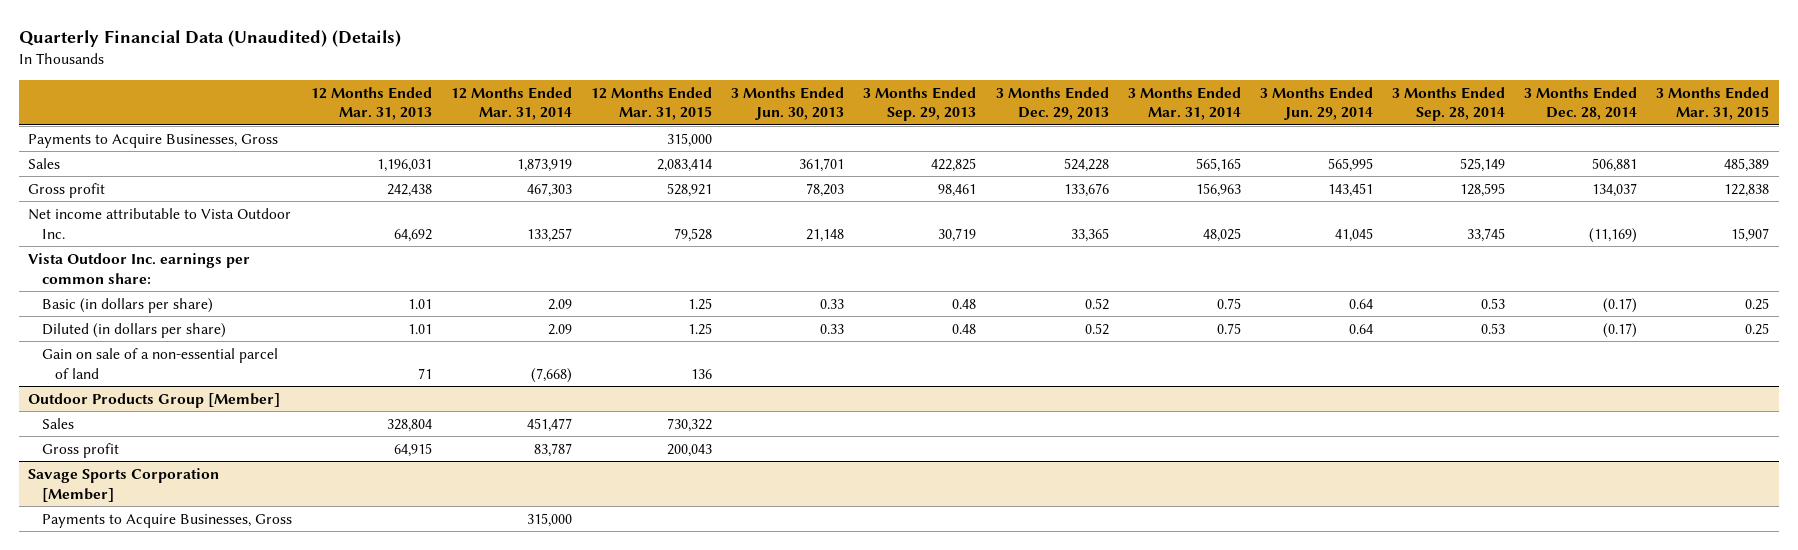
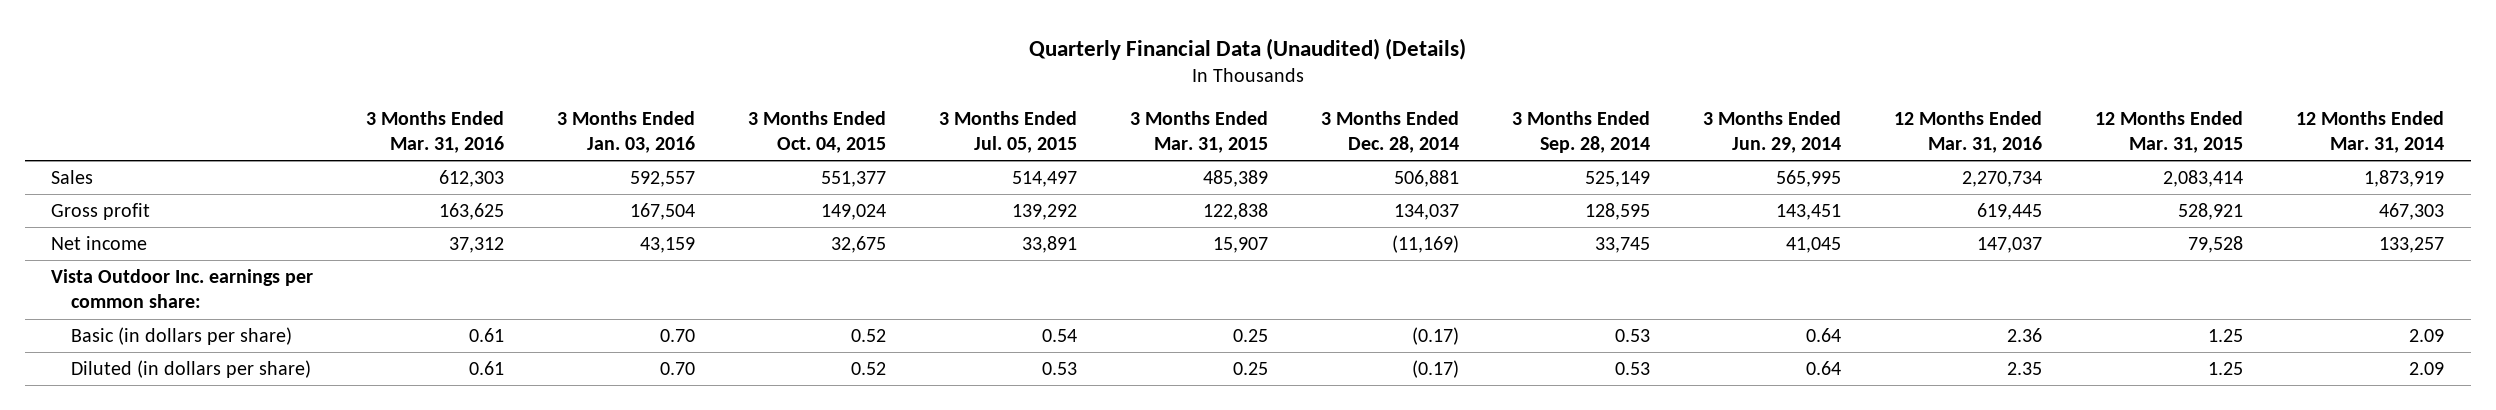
- | 12 Months Ended Mar. 31, 2013 | 12 Months Ended Mar. 31, 2014 | 12 Months Ended Mar. 31, 2015 | 3 Months Ended Jun. 30, 2013 | 3 Months Ended Sep. 29, 2013 | 3 Months Ended Dec. 29, 2013 | 3 Months Ended Mar. 31, 2014 | 3 Months Ended Jun. 29, 2014 | 3 Months Ended Sep. 28, 2014 | 3 Months Ended Dec. 28, 2014 | 3 Months Ended Mar. 31, 2015
+ | 3 Months Ended Mar. 31, 2016 | 3 Months Ended Jan. 03, 2016 | 3 Months Ended Oct. 04, 2015 | 3 Months Ended Jul. 05, 2015 | 3 Months Ended Mar. 31, 2015 | 3 Months Ended Dec. 28, 2014 | 3 Months Ended Sep. 28, 2014 | 3 Months Ended Jun. 29, 2014 | 12 Months Ended Mar. 31, 2016 | 12 Months Ended Mar. 31, 2015 | 12 Months Ended Mar. 31, 2014
- Payments to Acquire Businesses, Gross | | | 315,000 | | | | | | | |
- Net income attributable to Vista Outdoor Inc. | 64,692 | 133,257 | 79,528 | 21,148 | 30,719 | 33,365 | 48,025 | 41,045 | 33,745 | (11,169) | 15,907
+ Net income | 37,312 | 43,159 | 32,675 | 33,891 | 15,907 | (11,169) | 33,745 | 41,045 | 147,037 | 79,528 | 133,257
- Gain on sale of a non-essential parcel of land | 71 | (7,668) | 136 | | | | | | | |
- Outdoor Products Group [Member]
- Sales | 328,804 | 451,477 | 730,322 | | | | | | | |
- Gross profit | 64,915 | 83,787 | 200,043 | | | | | | | |
- Savage Sports Corporation [Member]
- Payments to Acquire Businesses, Gross | | 315,000 | | | | | | | | |

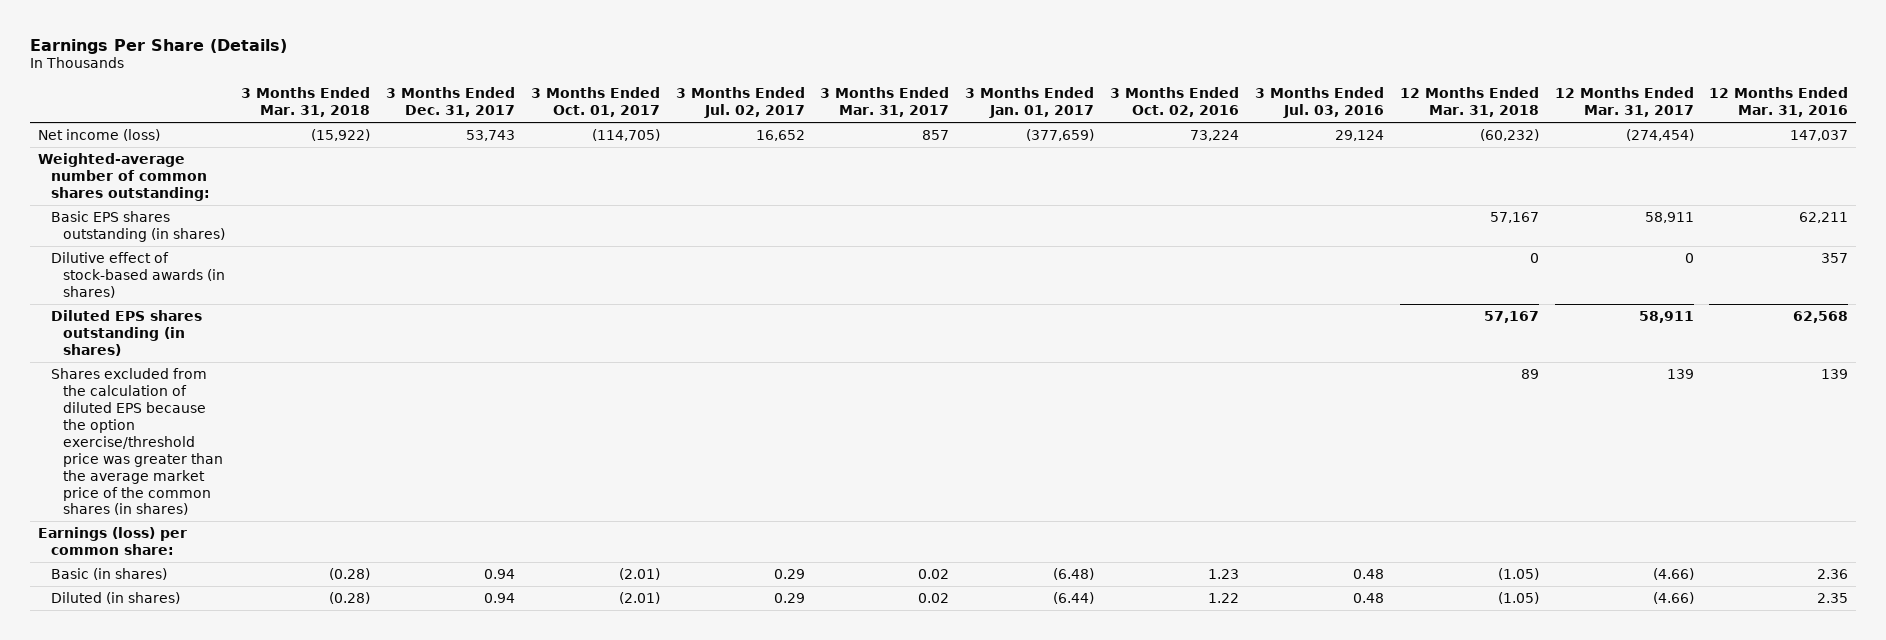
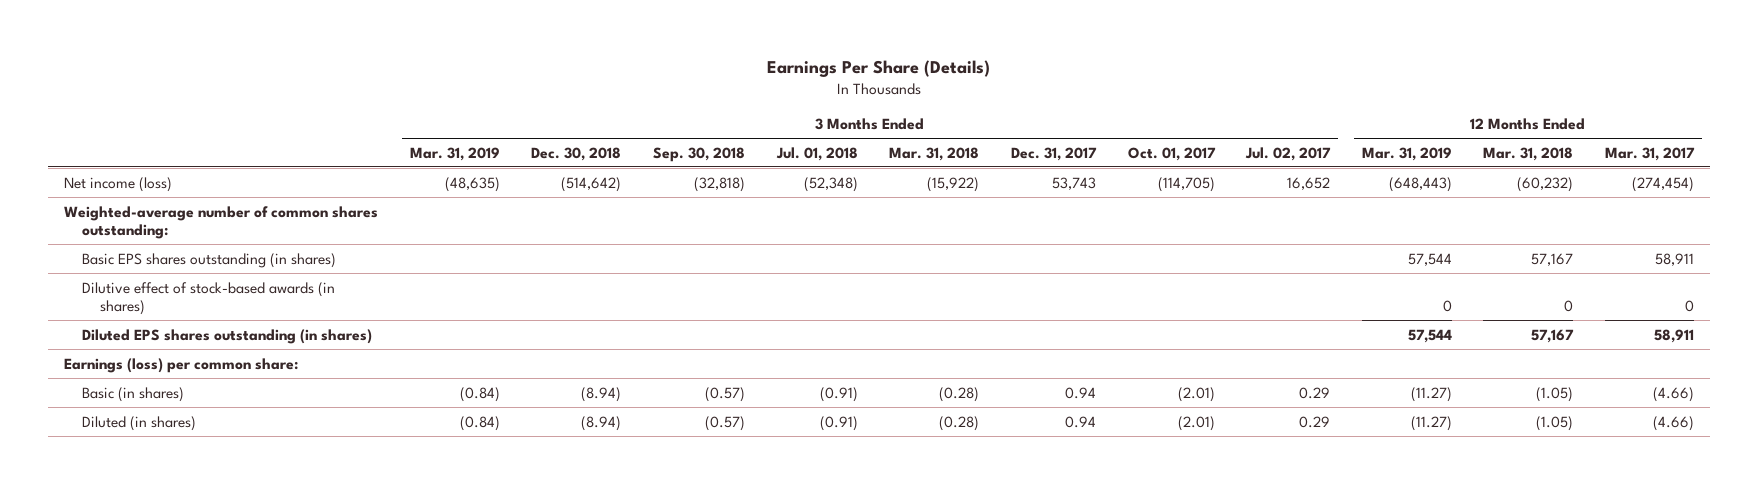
- | 3 Months Ended Mar. 31, 2018 | 3 Months Ended Dec. 31, 2017 | 3 Months Ended Oct. 01, 2017 | 3 Months Ended Jul. 02, 2017 | 3 Months Ended Mar. 31, 2017 | 3 Months Ended Jan. 01, 2017 | 3 Months Ended Oct. 02, 2016 | 3 Months Ended Jul. 03, 2016 | 12 Months Ended Mar. 31, 2018 | 12 Months Ended Mar. 31, 2017 | 12 Months Ended Mar. 31, 2016
+ | 3 Months Ended Mar. 31, 2019 | 3 Months Ended Dec. 30, 2018 | 3 Months Ended Sep. 30, 2018 | 3 Months Ended Jul. 01, 2018 | 3 Months Ended Mar. 31, 2018 | 3 Months Ended Dec. 31, 2017 | 3 Months Ended Oct. 01, 2017 | 3 Months Ended Jul. 02, 2017 | 12 Months Ended Mar. 31, 2019 | 12 Months Ended Mar. 31, 2018 | 12 Months Ended Mar. 31, 2017
- Shares excluded from the calculation of diluted EPS because the option exercise/threshold price was greater than the average market price of the common shares (in shares) | | | | | | | | | 89 | 139 | 139

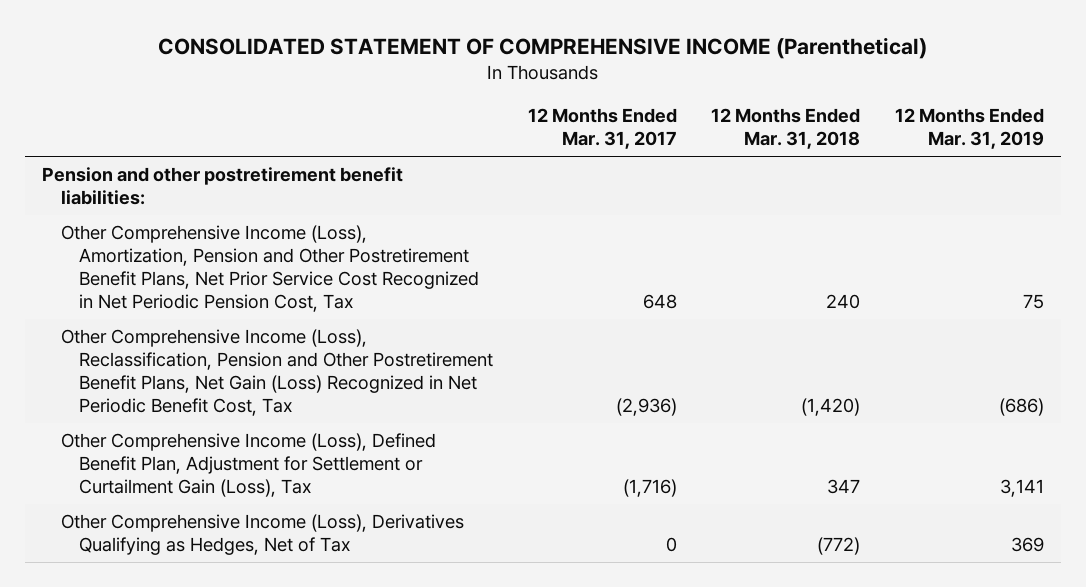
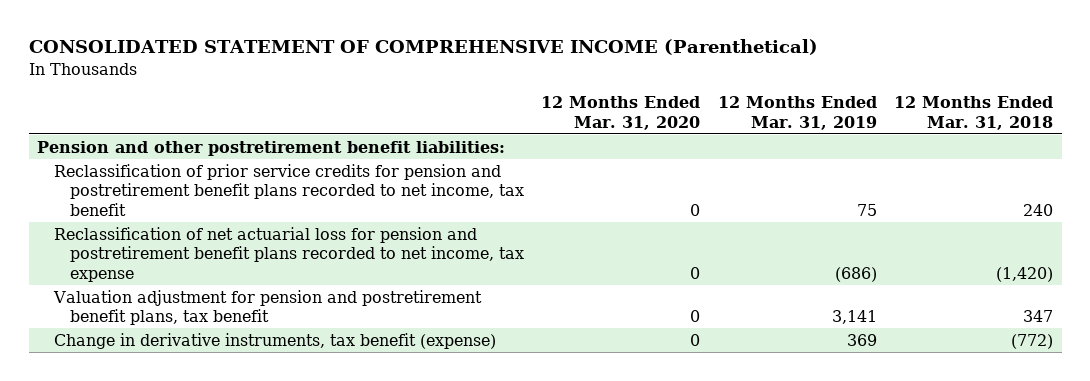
- | 12 Months Ended Mar. 31, 2017 | 12 Months Ended Mar. 31, 2018 | 12 Months Ended Mar. 31, 2019
+ | 12 Months Ended Mar. 31, 2020 | 12 Months Ended Mar. 31, 2019 | 12 Months Ended Mar. 31, 2018
- Other Comprehensive Income (Loss), Amortization, Pension and Other Postretirement Benefit Plans, Net Prior Service Cost Recognized in Net Periodic Pension Cost, Tax | 648 | 240 | 75
- Other Comprehensive Income (Loss), Reclassification, Pension and Other Postretirement Benefit Plans, Net Gain (Loss) Recognized in Net Periodic Benefit Cost, Tax | (2,936) | (1,420) | (686)
- Other Comprehensive Income (Loss), Defined Benefit Plan, Adjustment for Settlement or Curtailment Gain (Loss), Tax | (1,716) | 347 | 3,141
- Other Comprehensive Income (Loss), Derivatives Qualifying as Hedges, Net of Tax | 0 | (772) | 369
+ Reclassification of prior service credits for pension and postretirement benefit plans recorded to net income, tax benefit | 0 | 75 | 240
+ Reclassification of net actuarial loss for pension and postretirement benefit plans recorded to net income, tax expense | 0 | (686) | (1,420)
+ Valuation adjustment for pension and postretirement benefit plans, tax benefit | 0 | 3,141 | 347
+ Change in derivative instruments, tax benefit (expense) | 0 | 369 | (772)

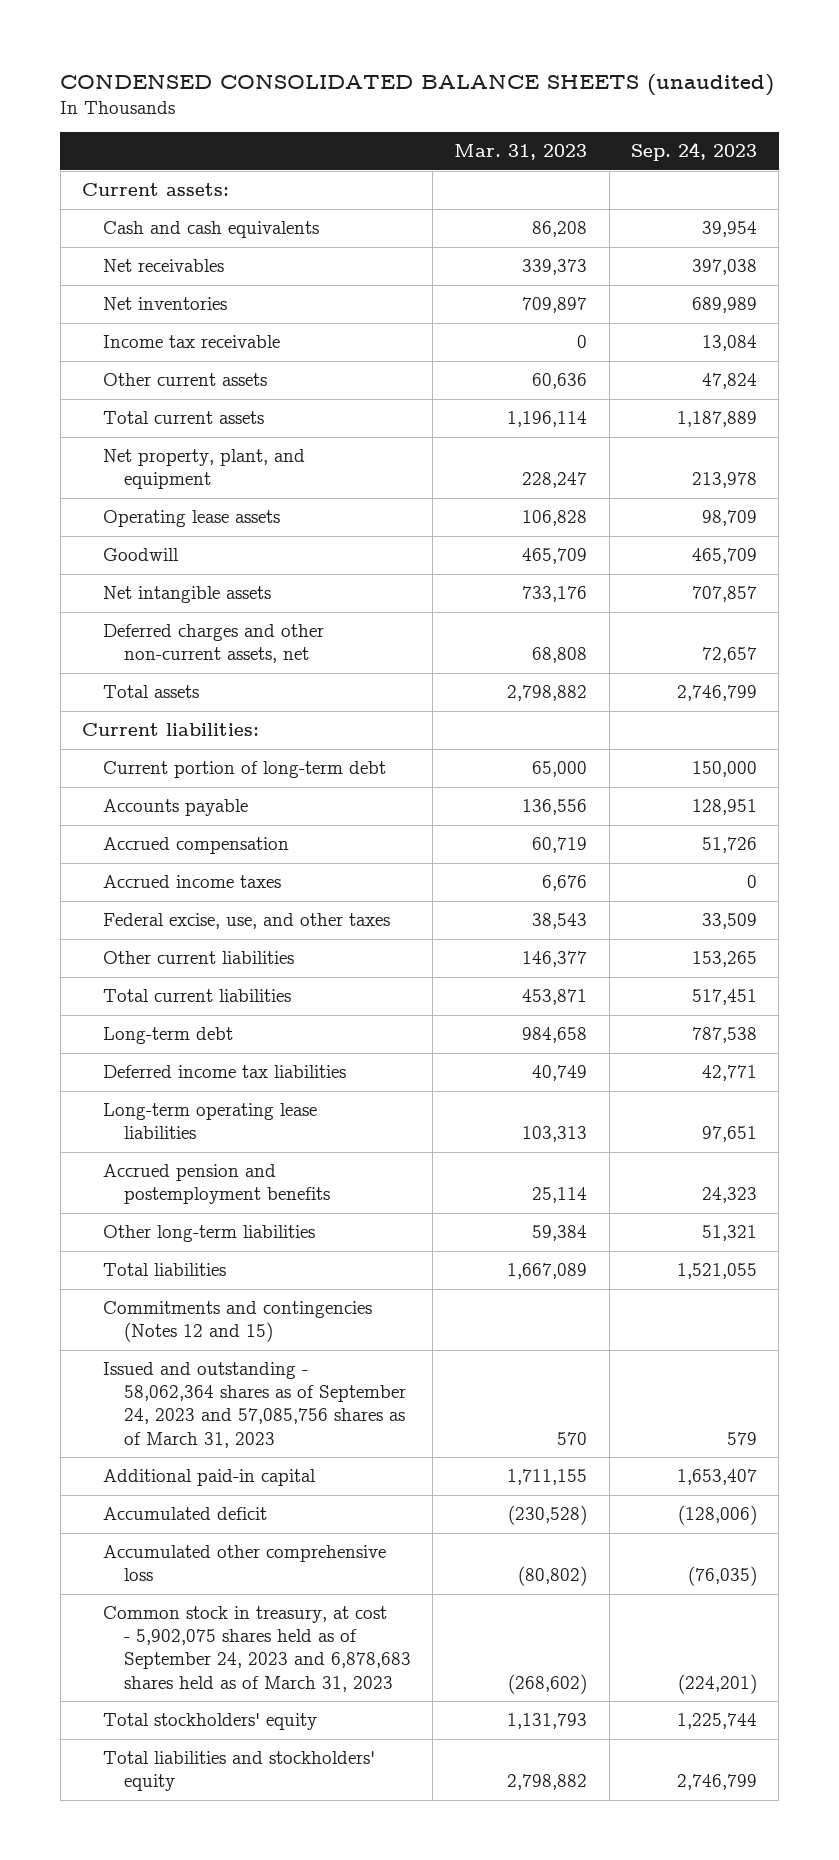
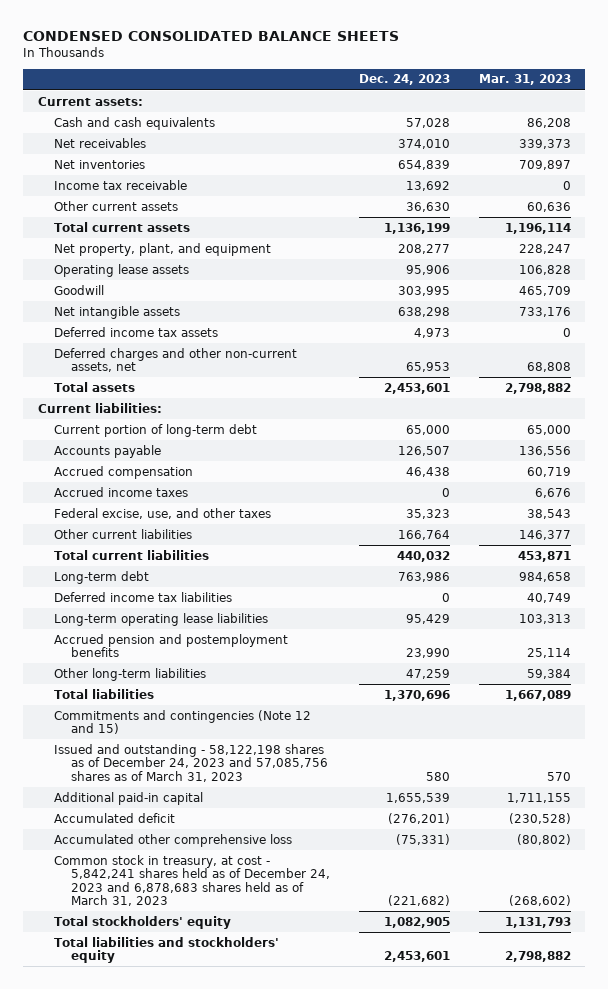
- CONDENSED CONSOLIDATED BALANCE SHEETS (unaudited)
+ CONDENSED CONSOLIDATED BALANCE SHEETS
- | Mar. 31, 2023 | Sep. 24, 2023
+ | Dec. 24, 2023 | Mar. 31, 2023
+ Deferred income tax assets | 4,973 | 0
- Commitments and contingencies (Notes 12 and 15)
- Issued and outstanding - 58,062,364 shares as of September 24, 2023 and 57,085,756 shares as of March 31, 2023 | 570 | 579
+ Commitments and contingencies (Note 12 and 15)
+ Issued and outstanding - 58,122,198 shares as of December 24, 2023 and 57,085,756 shares as of March 31, 2023 | 580 | 570
- Common stock in treasury, at cost - 5,902,075 shares held as of September 24, 2023 and 6,878,683 shares held as of March 31, 2023 | (268,602) | (224,201)
+ Common stock in treasury, at cost - 5,842,241 shares held as of December 24, 2023 and 6,878,683 shares held as of March 31, 2023 | (221,682) | (268,602)

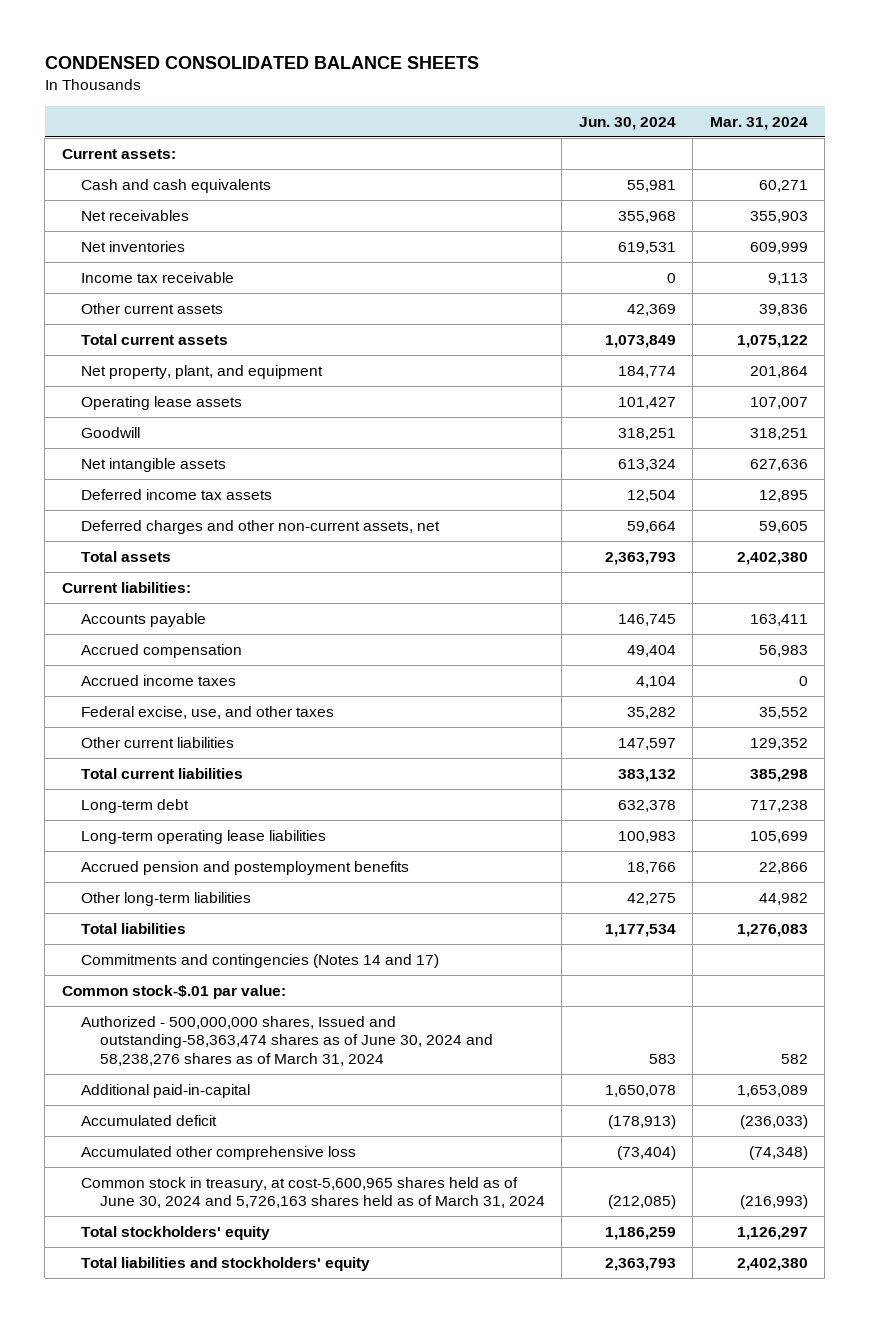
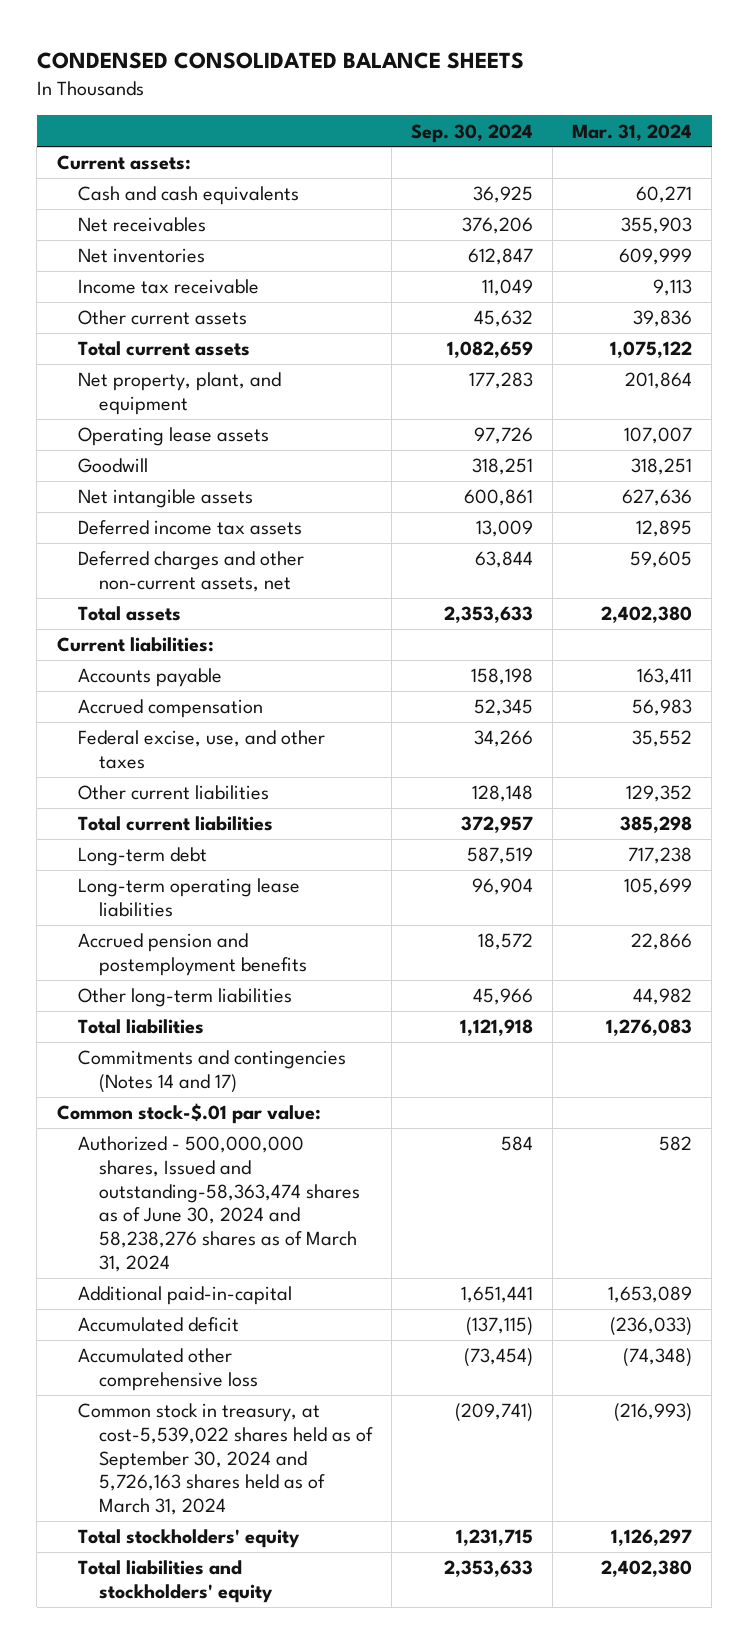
- | Jun. 30, 2024 | Mar. 31, 2024
+ | Sep. 30, 2024 | Mar. 31, 2024
- Accrued income taxes | 4,104 | 0
- Common stock in treasury, at cost-5,600,965 shares held as of June 30, 2024 and 5,726,163 shares held as of March 31, 2024 | (212,085) | (216,993)
+ Common stock in treasury, at cost-5,539,022 shares held as of September 30, 2024 and 5,726,163 shares held as of March 31, 2024 | (209,741) | (216,993)

